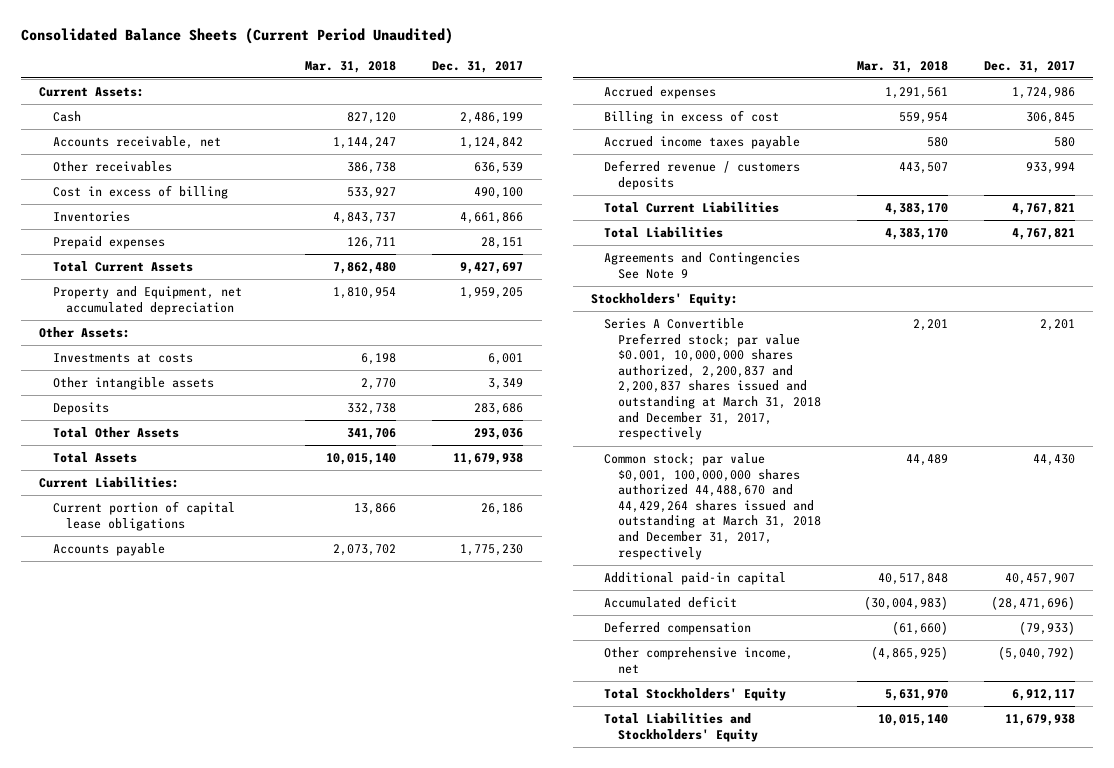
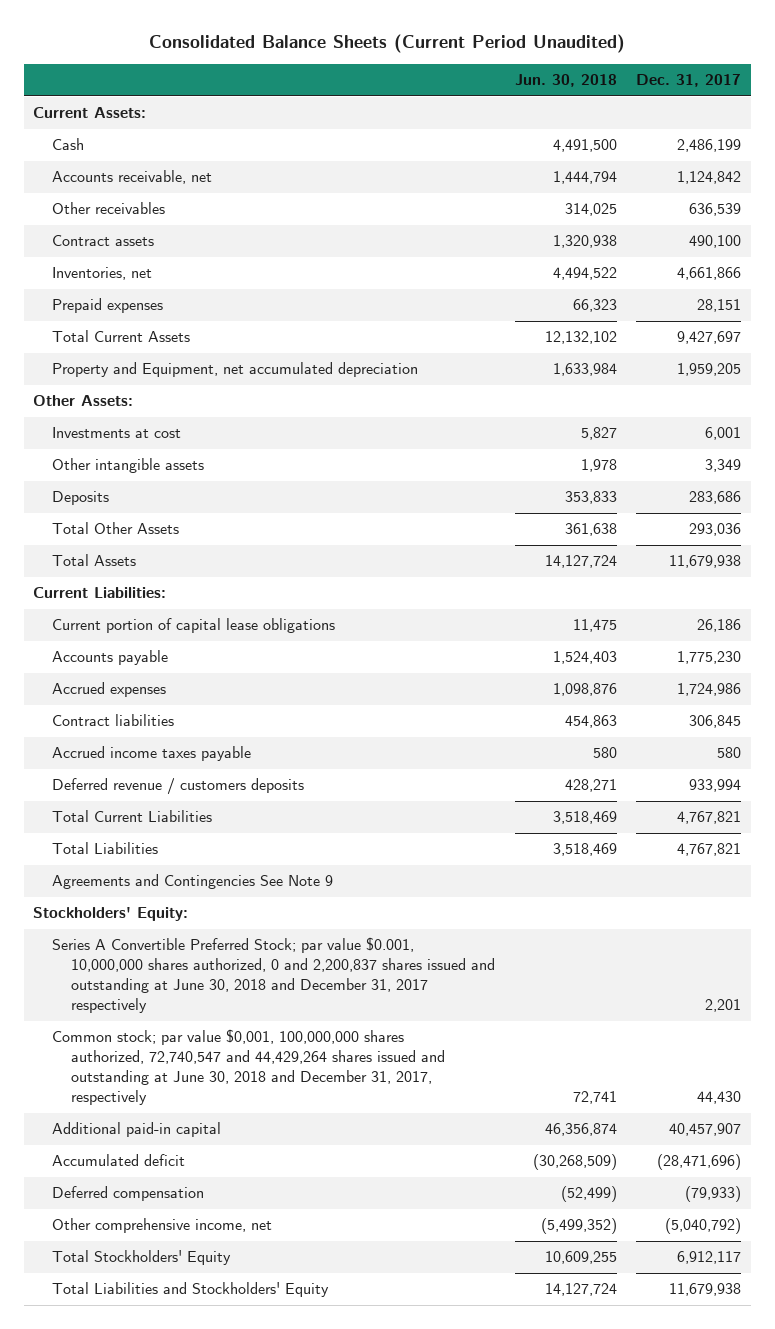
- | Mar. 31, 2018 | Dec. 31, 2017
+ | Jun. 30, 2018 | Dec. 31, 2017
- Cost in excess of billing | 533,927 | 490,100
- Inventories | 4,843,737 | 4,661,866
+ Contract assets | 1,320,938 | 490,100
+ Inventories, net | 4,494,522 | 4,661,866
- Investments at costs | 6,198 | 6,001
+ Investments at cost | 5,827 | 6,001
- Billing in excess of cost | 559,954 | 306,845
+ Contract liabilities | 454,863 | 306,845
- Series A Convertible Preferred stock; par value $0.001, 10,000,000 shares authorized, 2,200,837 and 2,200,837 shares issued and outstanding at March 31, 2018 and December 31, 2017, respectively | 2,201 | 2,201
- Common stock; par value $0,001, 100,000,000 shares authorized 44,488,670 and 44,429,264 shares issued and outstanding at March 31, 2018 and December 31, 2017, respectively | 44,489 | 44,430
+ Series A Convertible Preferred Stock; par value $0.001, 10,000,000 shares authorized, 0 and 2,200,837 shares issued and outstanding at June 30, 2018 and December 31, 2017 respectively | | 2,201
+ Common stock; par value $0,001, 100,000,000 shares authorized, 72,740,547 and 44,429,264 shares issued and outstanding at June 30, 2018 and December 31, 2017, respectively | 72,741 | 44,430

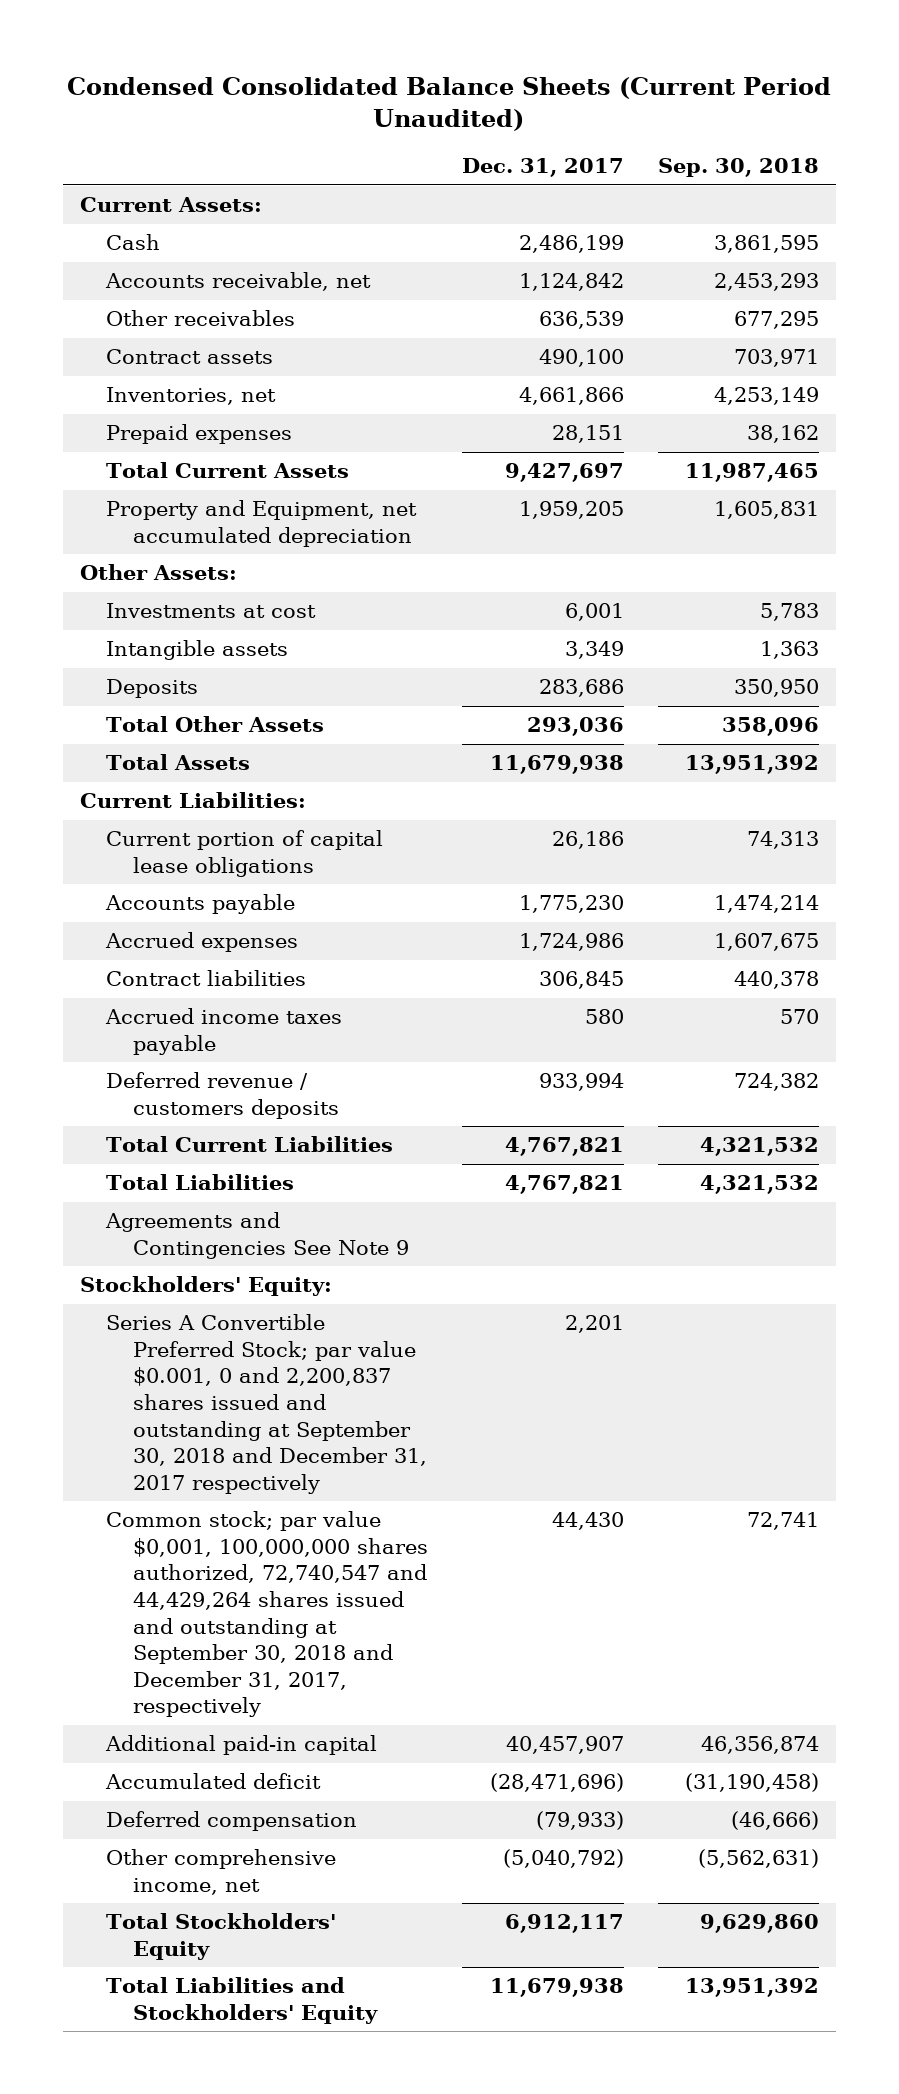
- Consolidated Balance Sheets (Current Period Unaudited)
+ Condensed Consolidated Balance Sheets (Current Period Unaudited)
- | Jun. 30, 2018 | Dec. 31, 2017
+ | Dec. 31, 2017 | Sep. 30, 2018
- Other intangible assets | 1,978 | 3,349
+ Intangible assets | 3,349 | 1,363
- Series A Convertible Preferred Stock; par value $0.001, 10,000,000 shares authorized, 0 and 2,200,837 shares issued and outstanding at June 30, 2018 and December 31, 2017 respectively | | 2,201
- Common stock; par value $0,001, 100,000,000 shares authorized, 72,740,547 and 44,429,264 shares issued and outstanding at June 30, 2018 and December 31, 2017, respectively | 72,741 | 44,430
+ Series A Convertible Preferred Stock; par value $0.001, 0 and 2,200,837 shares issued and outstanding at September 30, 2018 and December 31, 2017 respectively | 2,201 |
+ Common stock; par value $0,001, 100,000,000 shares authorized, 72,740,547 and 44,429,264 shares issued and outstanding at September 30, 2018 and December 31, 2017, respectively | 44,430 | 72,741

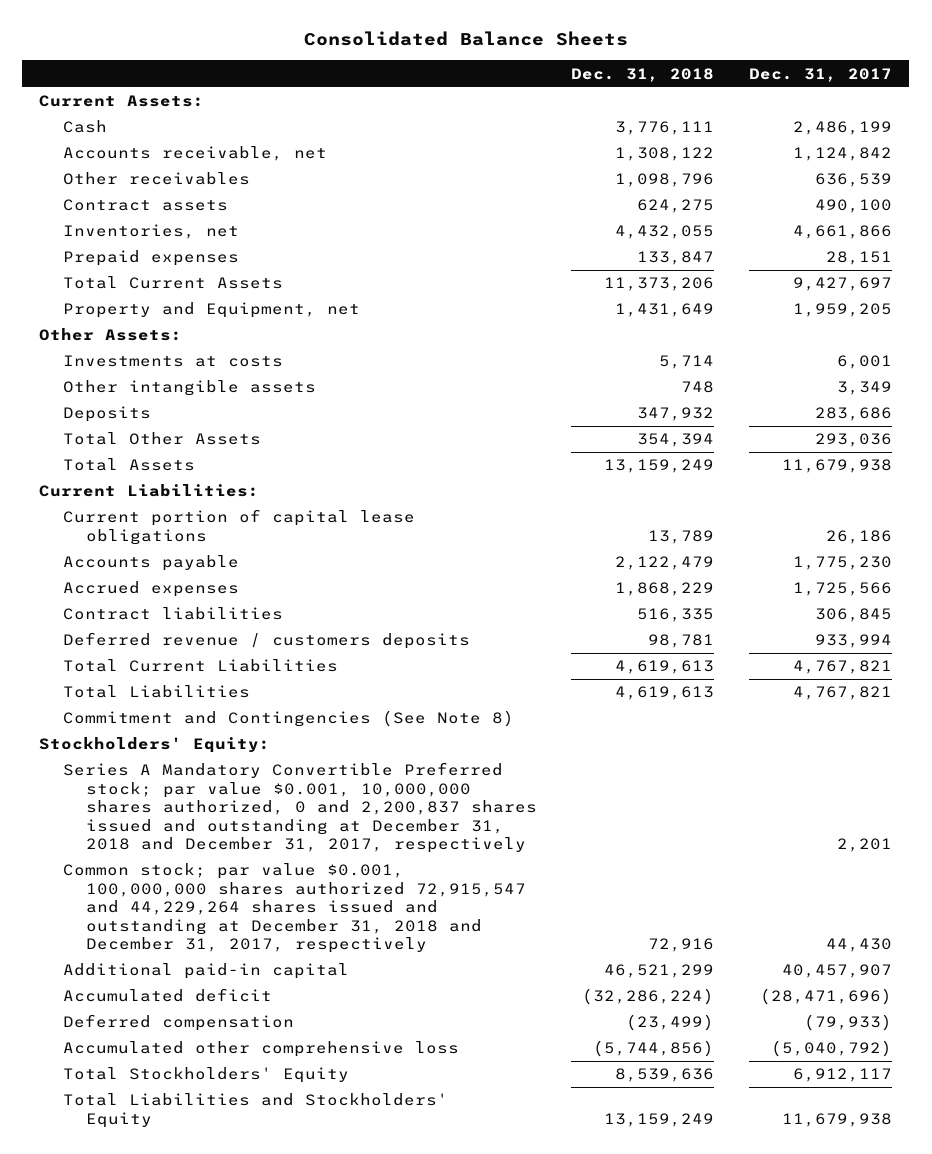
- Condensed Consolidated Balance Sheets (Current Period Unaudited)
+ Consolidated Balance Sheets
- | Dec. 31, 2017 | Sep. 30, 2018
+ | Dec. 31, 2018 | Dec. 31, 2017
- Property and Equipment, net accumulated depreciation | 1,959,205 | 1,605,831
+ Property and Equipment, net | 1,431,649 | 1,959,205
- Investments at cost | 6,001 | 5,783
- Intangible assets | 3,349 | 1,363
+ Investments at costs | 5,714 | 6,001
+ Other intangible assets | 748 | 3,349
- Accrued expenses | 1,724,986 | 1,607,675
+ Accrued expenses | 1,868,229 | 1,725,566
- Accrued income taxes payable | 580 | 570
- Agreements and Contingencies See Note 9
+ Commitment and Contingencies (See Note 8)
- Series A Convertible Preferred Stock; par value $0.001, 0 and 2,200,837 shares issued and outstanding at September 30, 2018 and December 31, 2017 respectively | 2,201 |
- Common stock; par value $0,001, 100,000,000 shares authorized, 72,740,547 and 44,429,264 shares issued and outstanding at September 30, 2018 and December 31, 2017, respectively | 44,430 | 72,741
+ Series A Mandatory Convertible Preferred stock; par value $0.001, 10,000,000 shares authorized, 0 and 2,200,837 shares issued and outstanding at December 31, 2018 and December 31, 2017, respectively | | 2,201
+ Common stock; par value $0.001, 100,000,000 shares authorized 72,915,547 and 44,229,264 shares issued and outstanding at December 31, 2018 and December 31, 2017, respectively | 72,916 | 44,430
- Other comprehensive income, net | (5,040,792) | (5,562,631)
+ Accumulated other comprehensive loss | (5,744,856) | (5,040,792)

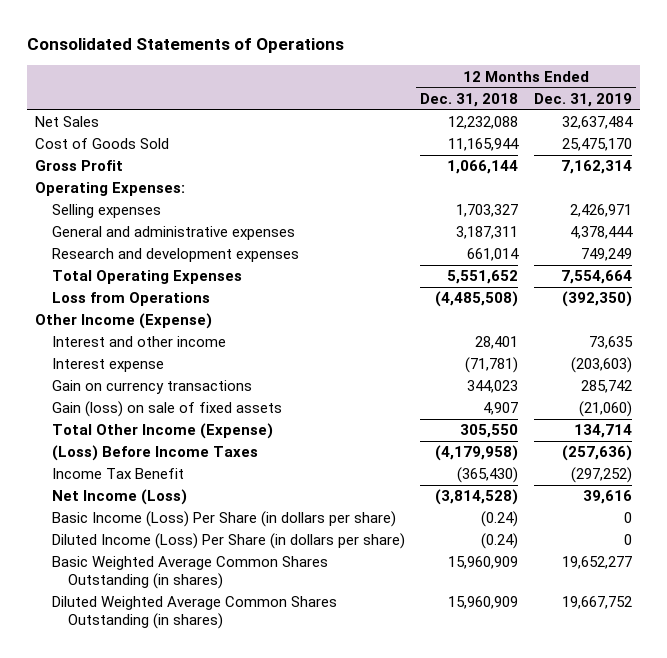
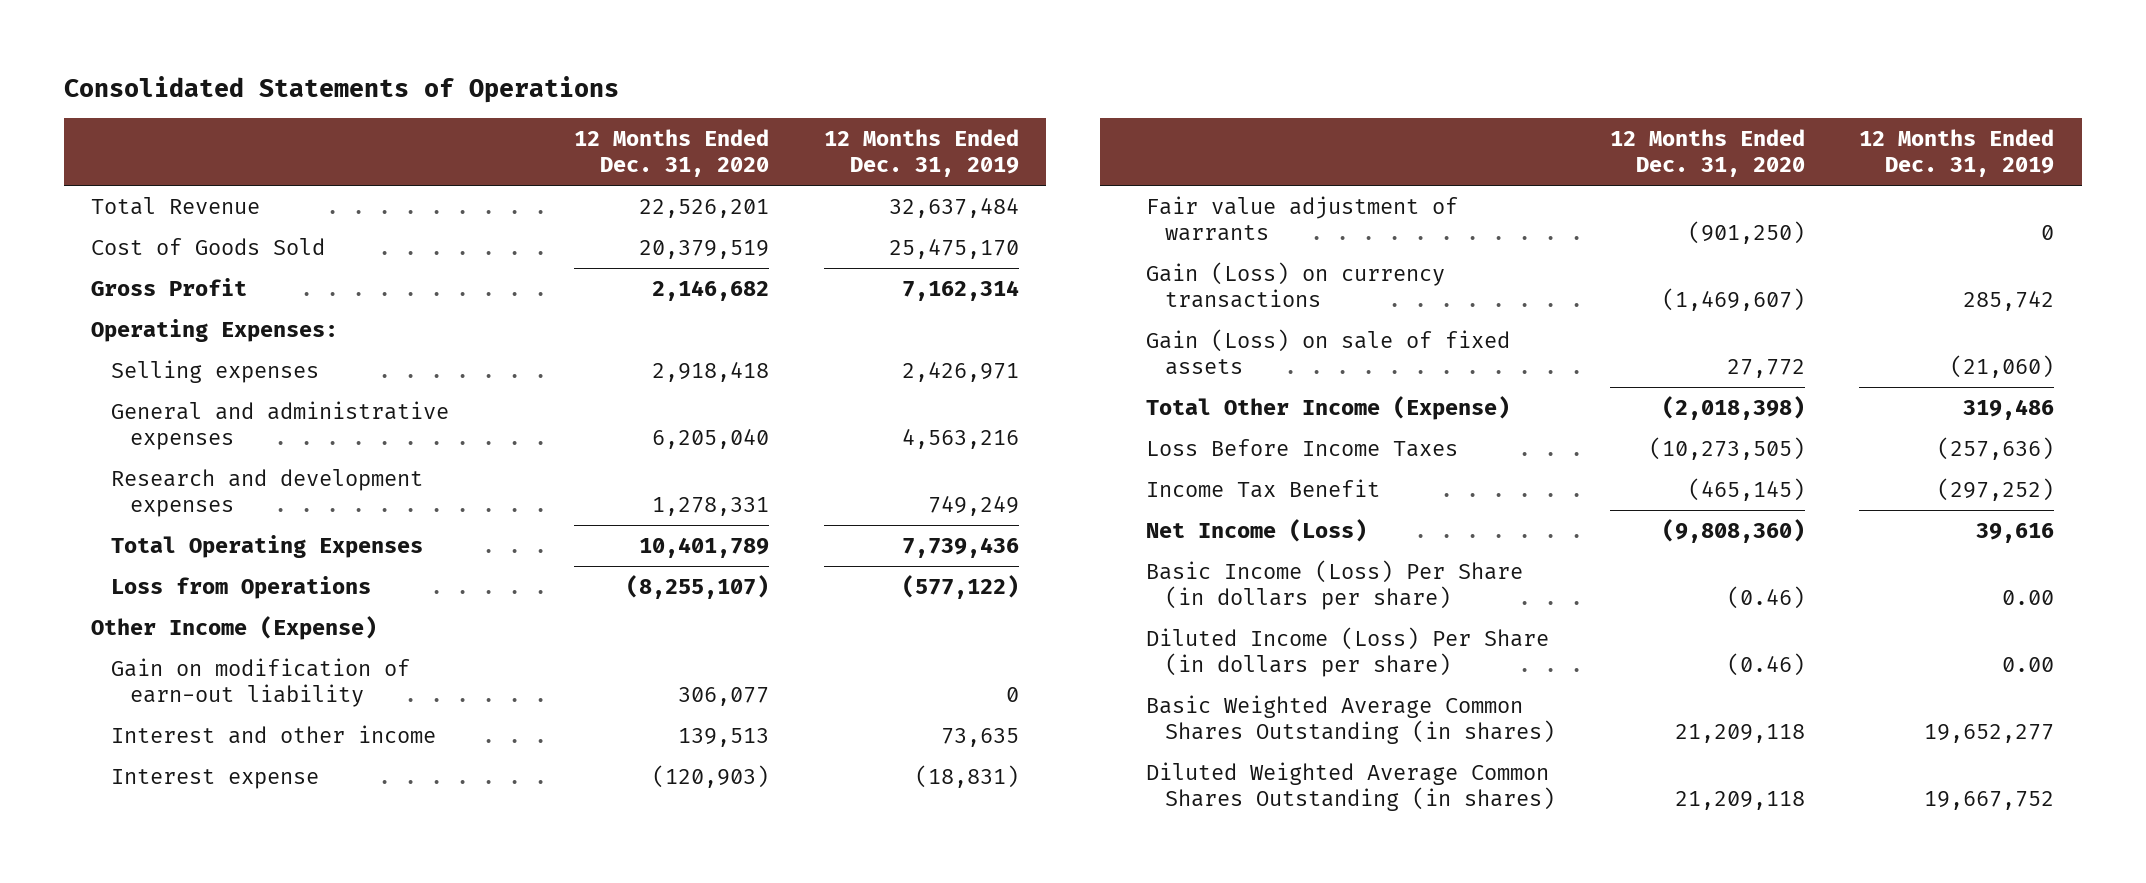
- | 12 Months Ended Dec. 31, 2018 | 12 Months Ended Dec. 31, 2019
+ | 12 Months Ended Dec. 31, 2020 | 12 Months Ended Dec. 31, 2019
- Net Sales | 12,232,088 | 32,637,484
+ Total Revenue | 22,526,201 | 32,637,484
- General and administrative expenses | 3,187,311 | 4,378,444
+ General and administrative expenses | 6,205,040 | 4,563,216
- Total Operating Expenses | 5,551,652 | 7,554,664
- Loss from Operations | (4,485,508) | (392,350)
+ Total Operating Expenses | 10,401,789 | 7,739,436
+ Loss from Operations | (8,255,107) | (577,122)
+ Gain on modification of earn-out liability | 306,077 | 0
- Interest expense | (71,781) | (203,603)
- Gain on currency transactions | 344,023 | 285,742
- Gain (loss) on sale of fixed assets | 4,907 | (21,060)
- Total Other Income (Expense) | 305,550 | 134,714
- (Loss) Before Income Taxes | (4,179,958) | (257,636)
+ Interest expense | (120,903) | (18,831)
+ Fair value adjustment of warrants | (901,250) | 0
+ Gain (Loss) on currency transactions | (1,469,607) | 285,742
+ Gain (Loss) on sale of fixed assets | 27,772 | (21,060)
+ Total Other Income (Expense) | (2,018,398) | 319,486
+ Loss Before Income Taxes | (10,273,505) | (257,636)
- Basic Income (Loss) Per Share (in dollars per share) | (0.24) | 0
- Diluted Income (Loss) Per Share (in dollars per share) | (0.24) | 0
+ Basic Income (Loss) Per Share (in dollars per share) | (0.46) | 0.00
+ Diluted Income (Loss) Per Share (in dollars per share) | (0.46) | 0.00

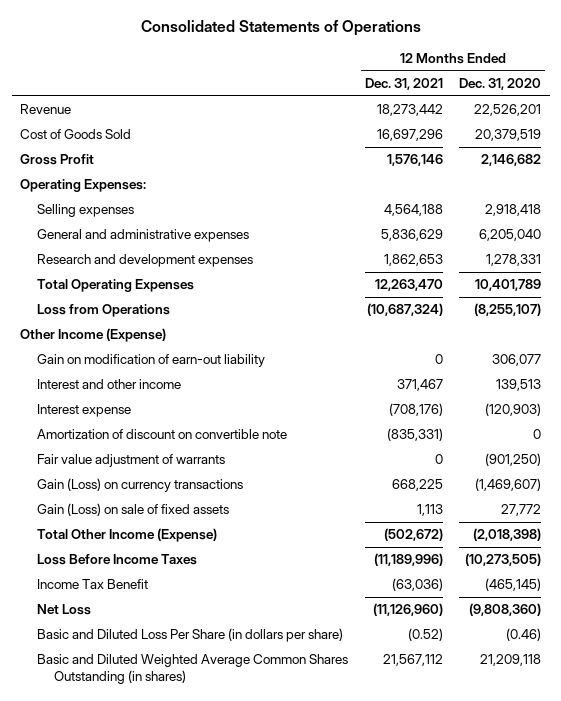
- | 12 Months Ended Dec. 31, 2020 | 12 Months Ended Dec. 31, 2019
+ | 12 Months Ended Dec. 31, 2021 | 12 Months Ended Dec. 31, 2020
- Total Revenue | 22,526,201 | 32,637,484
+ Revenue | 18,273,442 | 22,526,201
+ Amortization of discount on convertible note | (835,331) | 0
- Net Income (Loss) | (9,808,360) | 39,616
- Basic Income (Loss) Per Share (in dollars per share) | (0.46) | 0.00
- Diluted Income (Loss) Per Share (in dollars per share) | (0.46) | 0.00
- Basic Weighted Average Common Shares Outstanding (in shares) | 21,209,118 | 19,652,277
- Diluted Weighted Average Common Shares Outstanding (in shares) | 21,209,118 | 19,667,752
+ Net Loss | (11,126,960) | (9,808,360)
+ Basic and Diluted Loss Per Share (in dollars per share) | (0.52) | (0.46)
+ Basic and Diluted Weighted Average Common Shares Outstanding (in shares) | 21,567,112 | 21,209,118

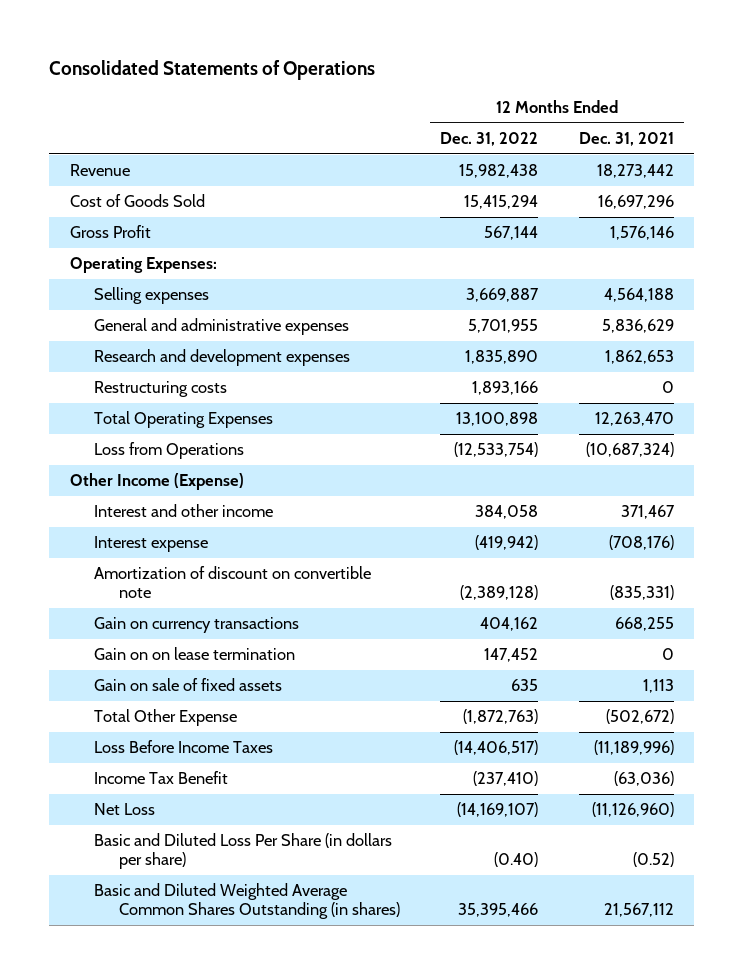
- | 12 Months Ended Dec. 31, 2021 | 12 Months Ended Dec. 31, 2020
+ | 12 Months Ended Dec. 31, 2022 | 12 Months Ended Dec. 31, 2021
+ Restructuring costs | 1,893,166 | 0
- Gain on modification of earn-out liability | 0 | 306,077
- Fair value adjustment of warrants | 0 | (901,250)
- Gain (Loss) on currency transactions | 668,225 | (1,469,607)
- Gain (Loss) on sale of fixed assets | 1,113 | 27,772
- Total Other Income (Expense) | (502,672) | (2,018,398)
+ Gain on currency transactions | 404,162 | 668,255
+ Gain on on lease termination | 147,452 | 0
+ Gain on sale of fixed assets | 635 | 1,113
+ Total Other Expense | (1,872,763) | (502,672)

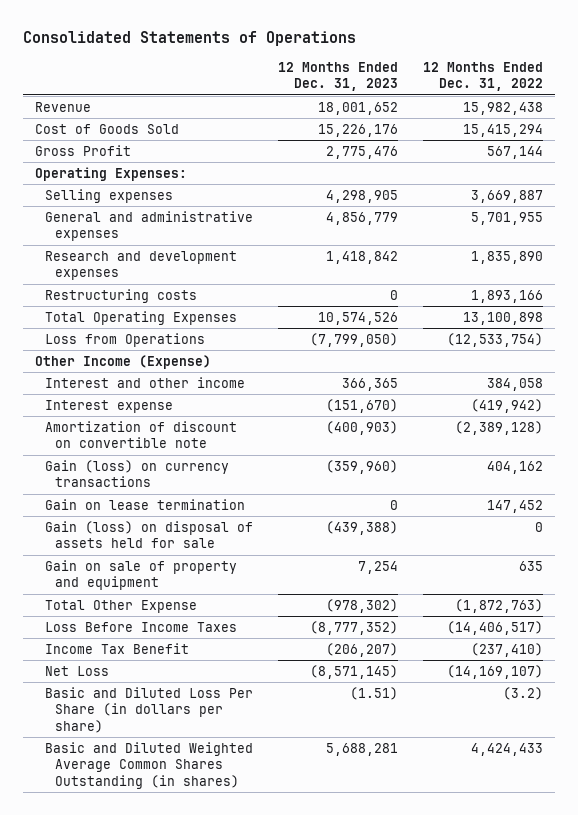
- | 12 Months Ended Dec. 31, 2022 | 12 Months Ended Dec. 31, 2021
+ | 12 Months Ended Dec. 31, 2023 | 12 Months Ended Dec. 31, 2022
- Gain on currency transactions | 404,162 | 668,255
- Gain on on lease termination | 147,452 | 0
- Gain on sale of fixed assets | 635 | 1,113
+ Gain (loss) on currency transactions | (359,960) | 404,162
+ Gain on lease termination | 0 | 147,452
+ Gain (loss) on disposal of assets held for sale | (439,388) | 0
+ Gain on sale of property and equipment | 7,254 | 635
- Basic and Diluted Loss Per Share (in dollars per share) | (0.40) | (0.52)
- Basic and Diluted Weighted Average Common Shares Outstanding (in shares) | 35,395,466 | 21,567,112
+ Basic and Diluted Loss Per Share (in dollars per share) | (1.51) | (3.2)
+ Basic and Diluted Weighted Average Common Shares Outstanding (in shares) | 5,688,281 | 4,424,433

